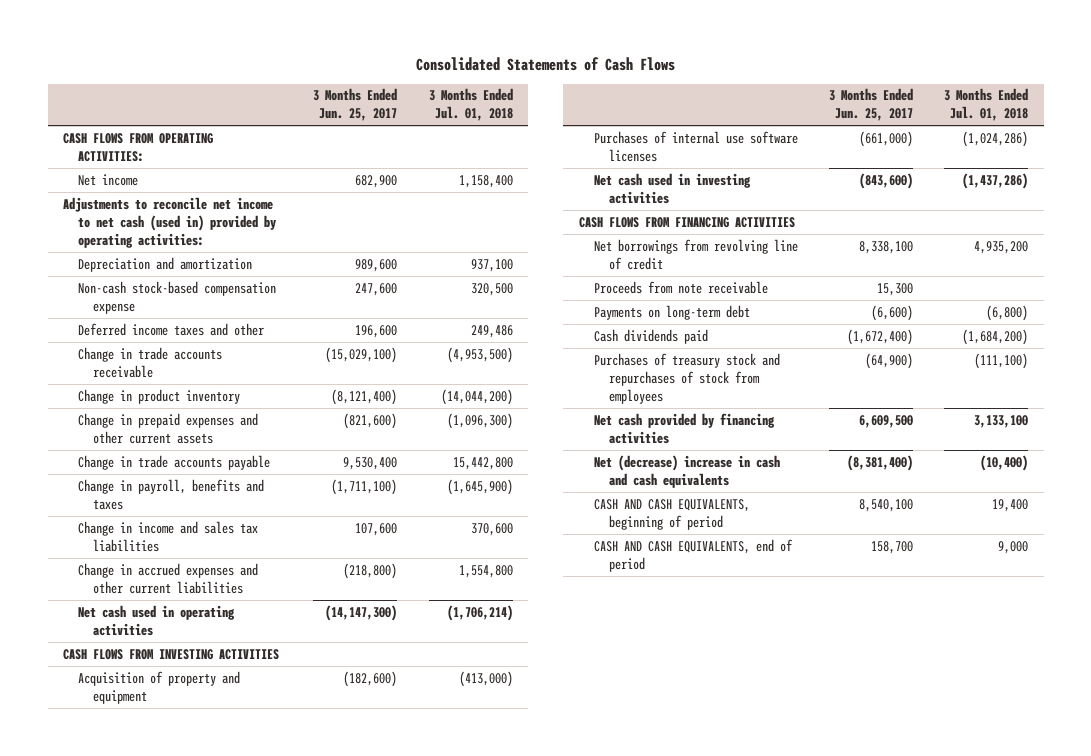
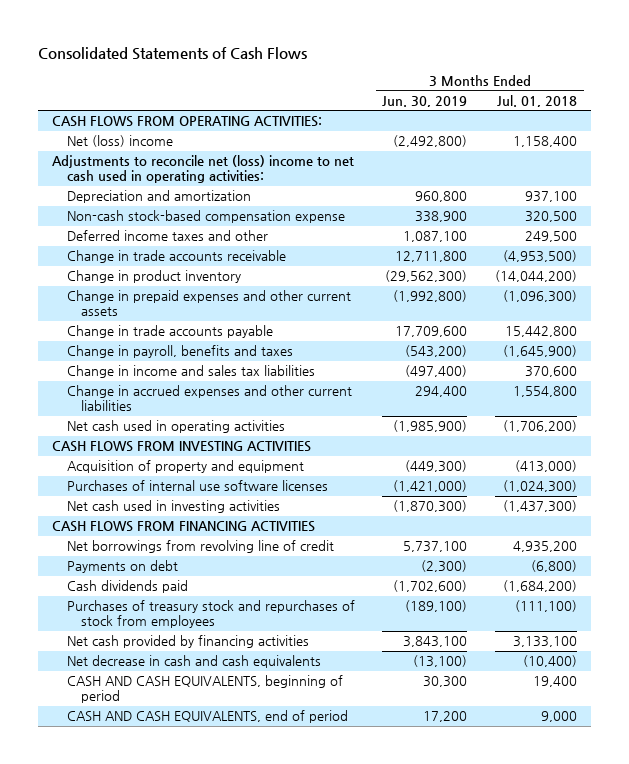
- | 3 Months Ended Jun. 25, 2017 | 3 Months Ended Jul. 01, 2018
+ | 3 Months Ended Jun. 30, 2019 | 3 Months Ended Jul. 01, 2018
- Net income | 682,900 | 1,158,400
- Adjustments to reconcile net income to net cash (used in) provided by operating activities:
+ Net (loss) income | (2,492,800) | 1,158,400
+ Adjustments to reconcile net (loss) income to net cash used in operating activities:
- Deferred income taxes and other | 196,600 | 249,486
+ Deferred income taxes and other | 1,087,100 | 249,500
- Net cash used in operating activities | (14,147,300) | (1,706,214)
+ Net cash used in operating activities | (1,985,900) | (1,706,200)
- Purchases of internal use software licenses | (661,000) | (1,024,286)
- Net cash used in investing activities | (843,600) | (1,437,286)
+ Purchases of internal use software licenses | (1,421,000) | (1,024,300)
+ Net cash used in investing activities | (1,870,300) | (1,437,300)
- Proceeds from note receivable | 15,300 |
- Payments on long-term debt | (6,600) | (6,800)
+ Payments on debt | (2,300) | (6,800)
- Net (decrease) increase in cash and cash equivalents | (8,381,400) | (10,400)
+ Net decrease in cash and cash equivalents | (13,100) | (10,400)

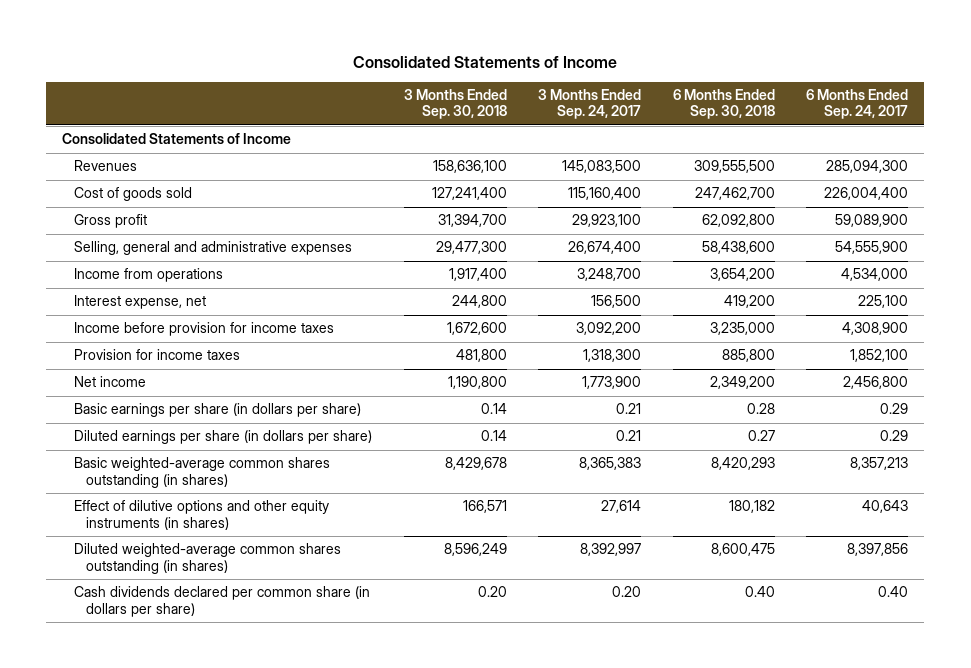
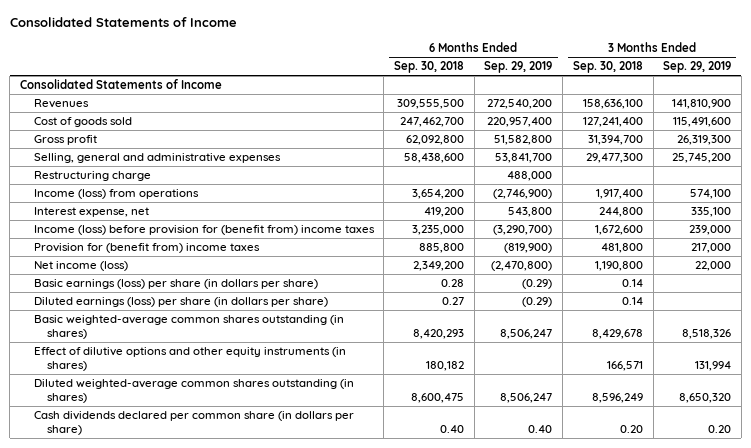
- | 3 Months Ended Sep. 30, 2018 | 3 Months Ended Sep. 24, 2017 | 6 Months Ended Sep. 30, 2018 | 6 Months Ended Sep. 24, 2017
+ | 6 Months Ended Sep. 30, 2018 | 6 Months Ended Sep. 29, 2019 | 3 Months Ended Sep. 30, 2018 | 3 Months Ended Sep. 29, 2019
- Income from operations | 1,917,400 | 3,248,700 | 3,654,200 | 4,534,000
+ Restructuring charge | | 488,000 | |
+ Income (loss) from operations | 3,654,200 | (2,746,900) | 1,917,400 | 574,100
- Income before provision for income taxes | 1,672,600 | 3,092,200 | 3,235,000 | 4,308,900
- Provision for income taxes | 481,800 | 1,318,300 | 885,800 | 1,852,100
- Net income | 1,190,800 | 1,773,900 | 2,349,200 | 2,456,800
- Basic earnings per share (in dollars per share) | 0.14 | 0.21 | 0.28 | 0.29
- Diluted earnings per share (in dollars per share) | 0.14 | 0.21 | 0.27 | 0.29
+ Income (loss) before provision for (benefit from) income taxes | 3,235,000 | (3,290,700) | 1,672,600 | 239,000
+ Provision for (benefit from) income taxes | 885,800 | (819,900) | 481,800 | 217,000
+ Net income (loss) | 2,349,200 | (2,470,800) | 1,190,800 | 22,000
+ Basic earnings (loss) per share (in dollars per share) | 0.28 | (0.29) | 0.14 |
+ Diluted earnings (loss) per share (in dollars per share) | 0.27 | (0.29) | 0.14 |

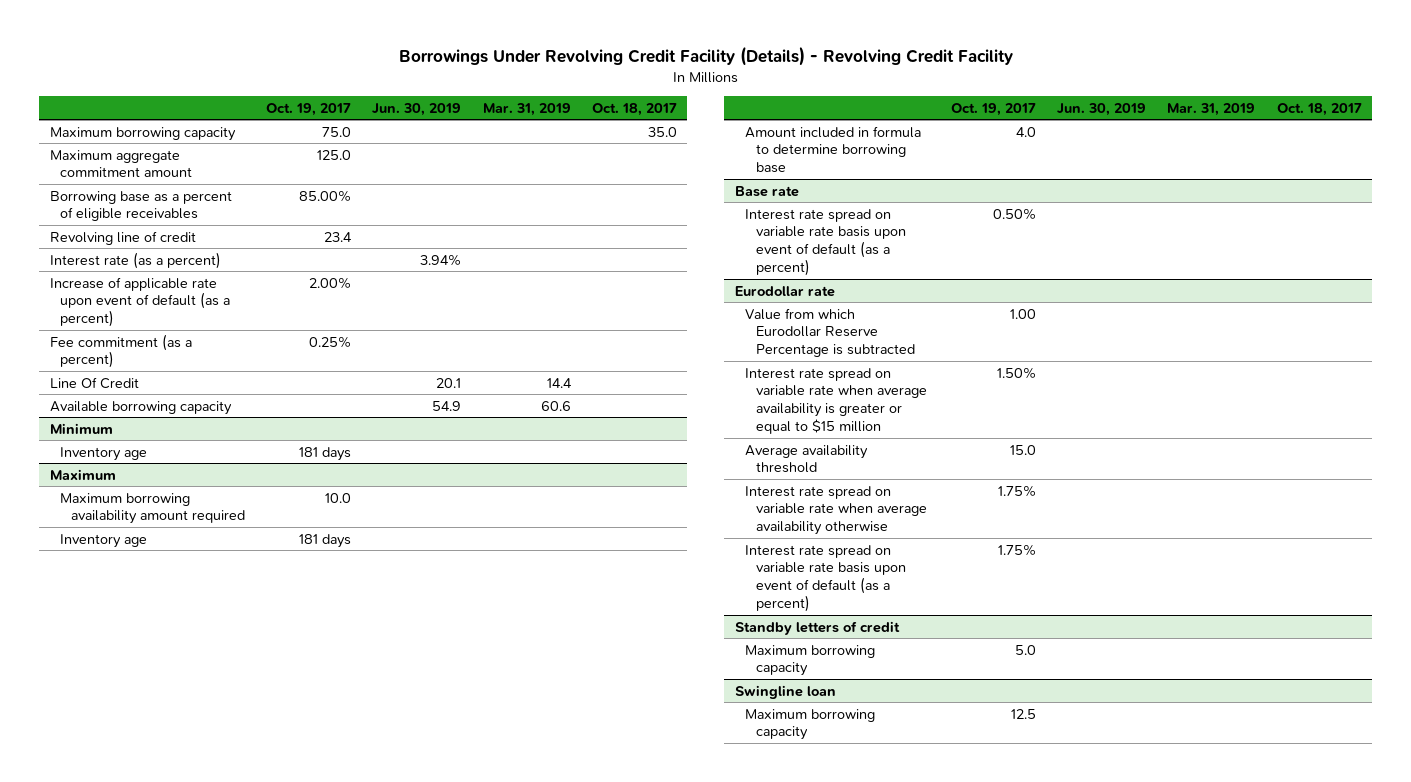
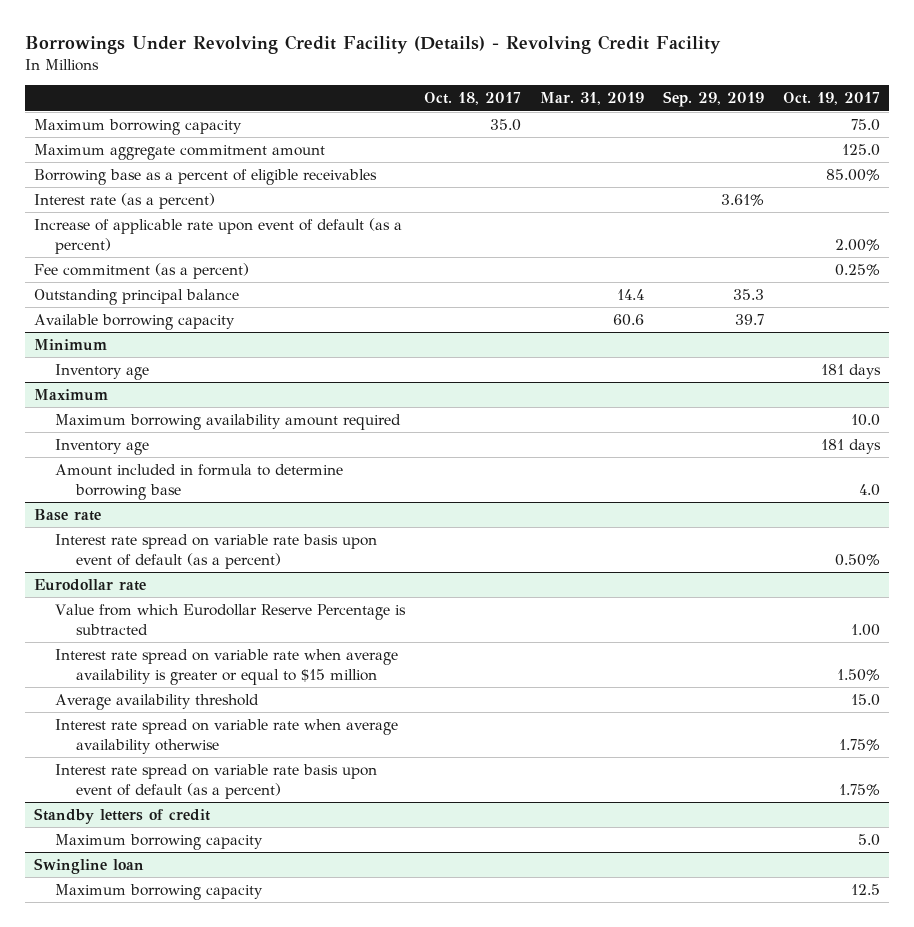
- | Oct. 19, 2017 | Jun. 30, 2019 | Mar. 31, 2019 | Oct. 18, 2017
+ | Oct. 18, 2017 | Mar. 31, 2019 | Sep. 29, 2019 | Oct. 19, 2017
- Revolving line of credit | 23.4 | | |
- Line Of Credit | | 20.1 | 14.4 |
+ Outstanding principal balance | | 14.4 | 35.3 |

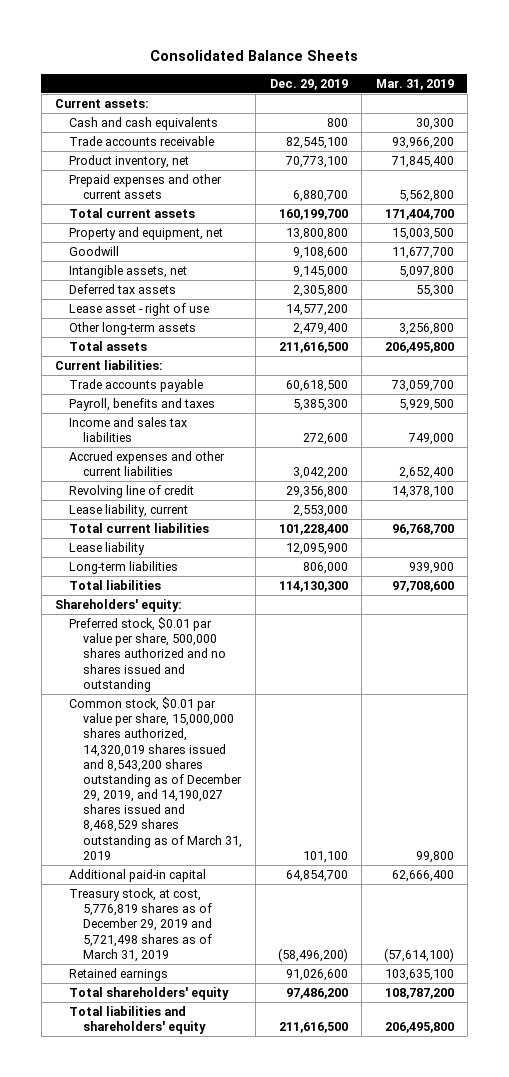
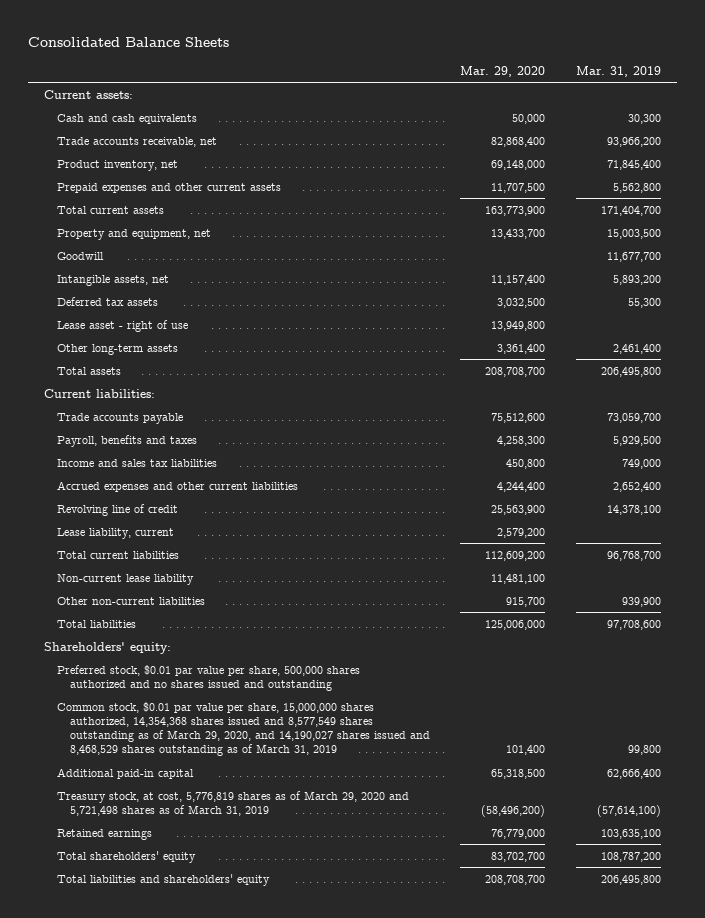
- | Dec. 29, 2019 | Mar. 31, 2019
+ | Mar. 29, 2020 | Mar. 31, 2019
- Trade accounts receivable | 82,545,100 | 93,966,200
+ Trade accounts receivable, net | 82,868,400 | 93,966,200
- Intangible assets, net | 9,145,000 | 5,097,800
+ Intangible assets, net | 11,157,400 | 5,893,200
- Other long-term assets | 2,479,400 | 3,256,800
+ Other long-term assets | 3,361,400 | 2,461,400
- Lease liability | 12,095,900 |
- Long-term liabilities | 806,000 | 939,900
+ Non-current lease liability | 11,481,100 |
+ Other non-current liabilities | 915,700 | 939,900
- Common stock, $0.01 par value per share, 15,000,000 shares authorized, 14,320,019 shares issued and 8,543,200 shares outstanding as of December 29, 2019, and 14,190,027 shares issued and 8,468,529 shares outstanding as of March 31, 2019 | 101,100 | 99,800
+ Common stock, $0.01 par value per share, 15,000,000 shares authorized, 14,354,368 shares issued and 8,577,549 shares outstanding as of March 29, 2020, and 14,190,027 shares issued and 8,468,529 shares outstanding as of March 31, 2019 | 101,400 | 99,800
- Treasury stock, at cost, 5,776,819 shares as of December 29, 2019 and 5,721,498 shares as of March 31, 2019 | (58,496,200) | (57,614,100)
+ Treasury stock, at cost, 5,776,819 shares as of March 29, 2020 and 5,721,498 shares as of March 31, 2019 | (58,496,200) | (57,614,100)

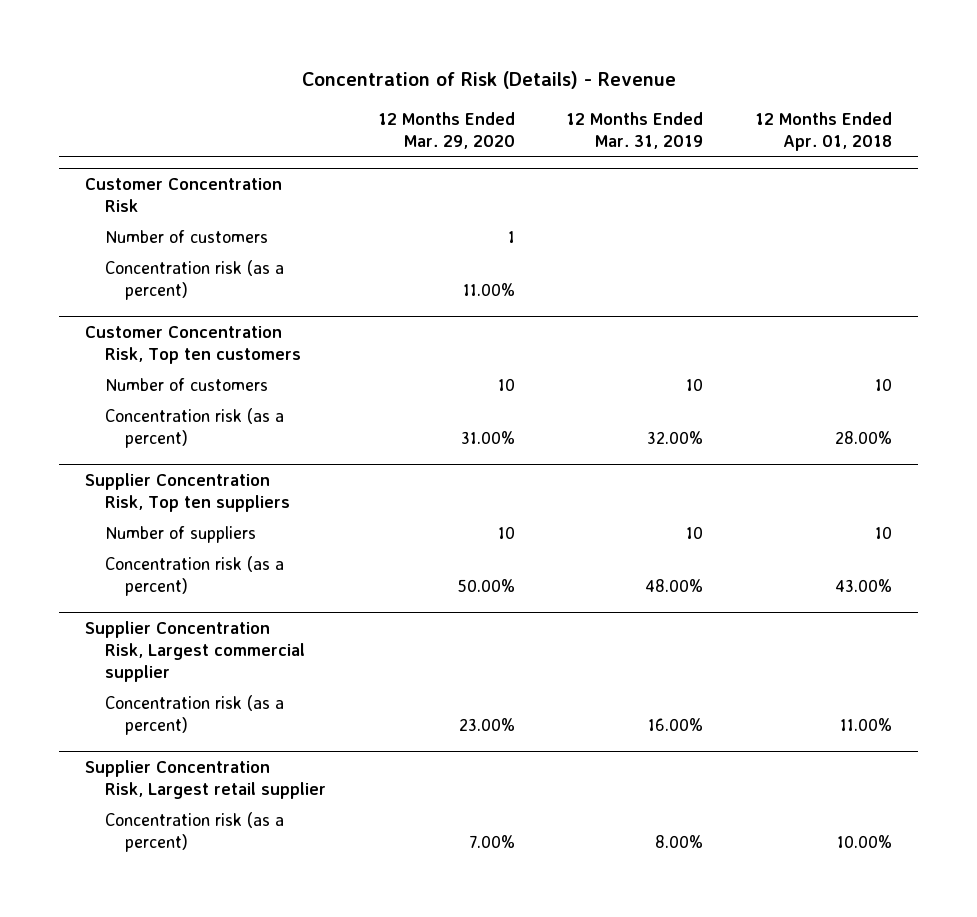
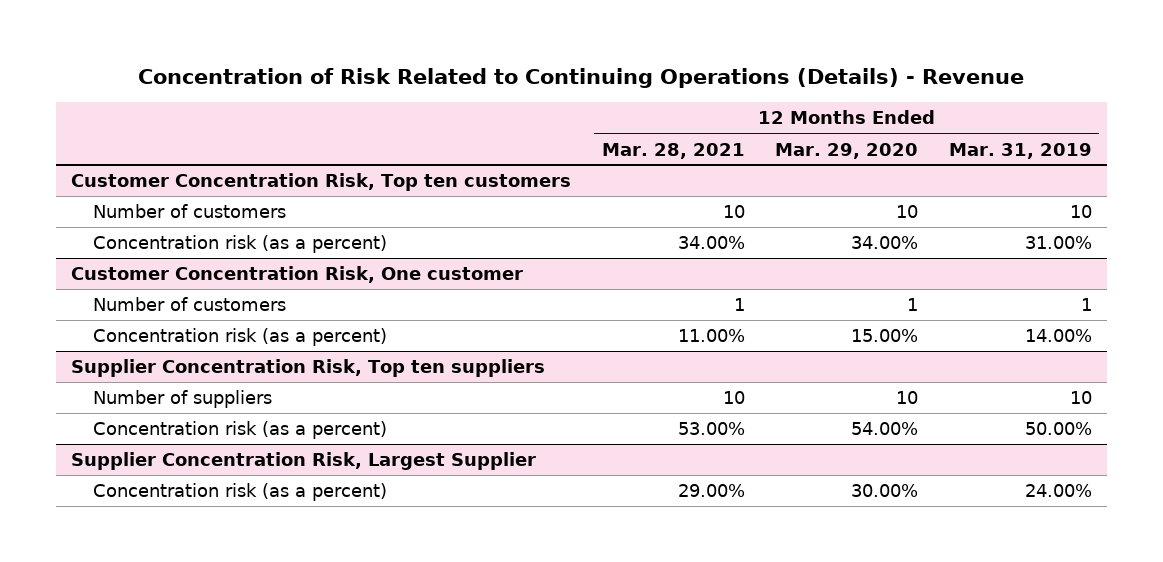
- Concentration of Risk (Details) - Revenue
+ Concentration of Risk Related to Continuing Operations (Details) - Revenue
- | 12 Months Ended Mar. 29, 2020 | 12 Months Ended Mar. 31, 2019 | 12 Months Ended Apr. 01, 2018
+ | 12 Months Ended Mar. 28, 2021 | 12 Months Ended Mar. 29, 2020 | 12 Months Ended Mar. 31, 2019
- Customer Concentration Risk
- Number of customers | 1 | |
- Concentration risk (as a percent) | 11.00% | |
@ Customer Concentration Risk, Top ten customers
- Concentration risk (as a percent) | 31.00% | 32.00% | 28.00%
+ Concentration risk (as a percent) | 34.00% | 34.00% | 31.00%
+ Customer Concentration Risk, One customer
+ Number of customers | 1 | 1 | 1
+ Concentration risk (as a percent) | 11.00% | 15.00% | 14.00%
@ Supplier Concentration Risk, Top ten suppliers
- Concentration risk (as a percent) | 50.00% | 48.00% | 43.00%
- Supplier Concentration Risk, Largest commercial supplier
- Concentration risk (as a percent) | 23.00% | 16.00% | 11.00%
- Supplier Concentration Risk, Largest retail supplier
- Concentration risk (as a percent) | 7.00% | 8.00% | 10.00%
@ Supplier Concentration Risk, Top ten suppliers
+ Concentration risk (as a percent) | 53.00% | 54.00% | 50.00%
+ Supplier Concentration Risk, Largest Supplier
+ Concentration risk (as a percent) | 29.00% | 30.00% | 24.00%

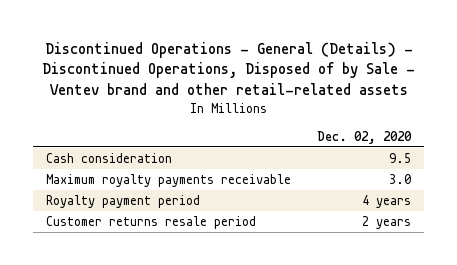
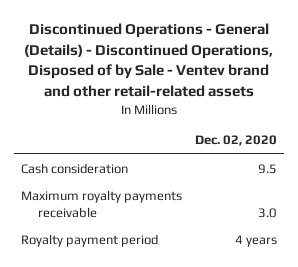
- Customer returns resale period | 2 years

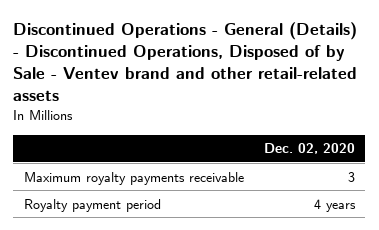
- Cash consideration | 9.5
- Maximum royalty payments receivable | 3.0
+ Maximum royalty payments receivable | 3

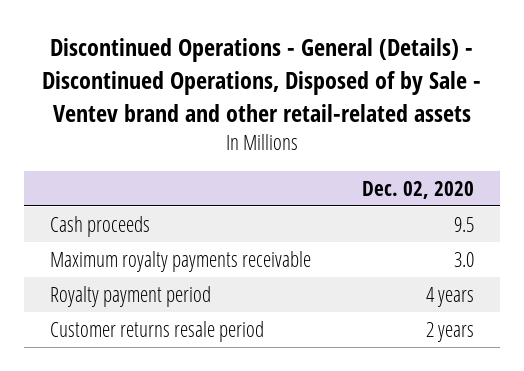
- Maximum royalty payments receivable | 3
+ Cash proceeds | 9.5
+ Maximum royalty payments receivable | 3.0
+ Customer returns resale period | 2 years

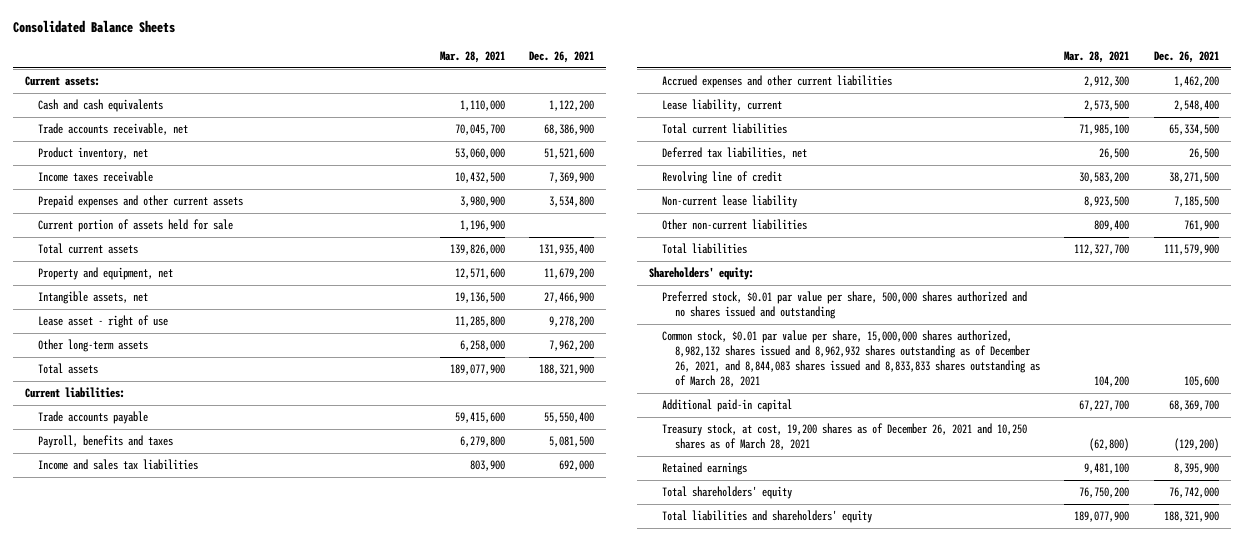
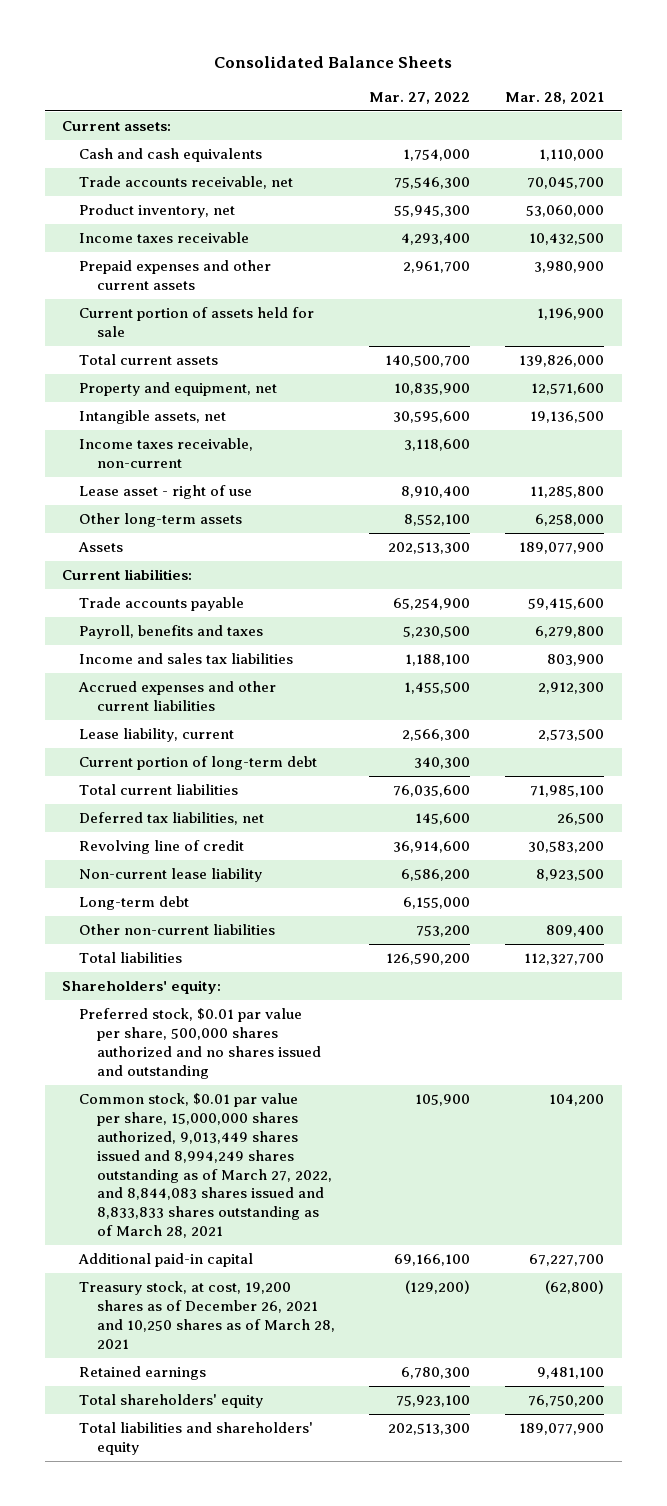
- | Mar. 28, 2021 | Dec. 26, 2021
+ | Mar. 27, 2022 | Mar. 28, 2021
+ Income taxes receivable, non-current | 3,118,600 |
- Total assets | 189,077,900 | 188,321,900
+ Assets | 202,513,300 | 189,077,900
+ Current portion of long-term debt | 340,300 |
+ Long-term debt | 6,155,000 |
- Common stock, $0.01 par value per share, 15,000,000 shares authorized, 8,982,132 shares issued and 8,962,932 shares outstanding as of December 26, 2021, and 8,844,083 shares issued and 8,833,833 shares outstanding as of March 28, 2021 | 104,200 | 105,600
+ Common stock, $0.01 par value per share, 15,000,000 shares authorized, 9,013,449 shares issued and 8,994,249 shares outstanding as of March 27, 2022, and 8,844,083 shares issued and 8,833,833 shares outstanding as of March 28, 2021 | 105,900 | 104,200

